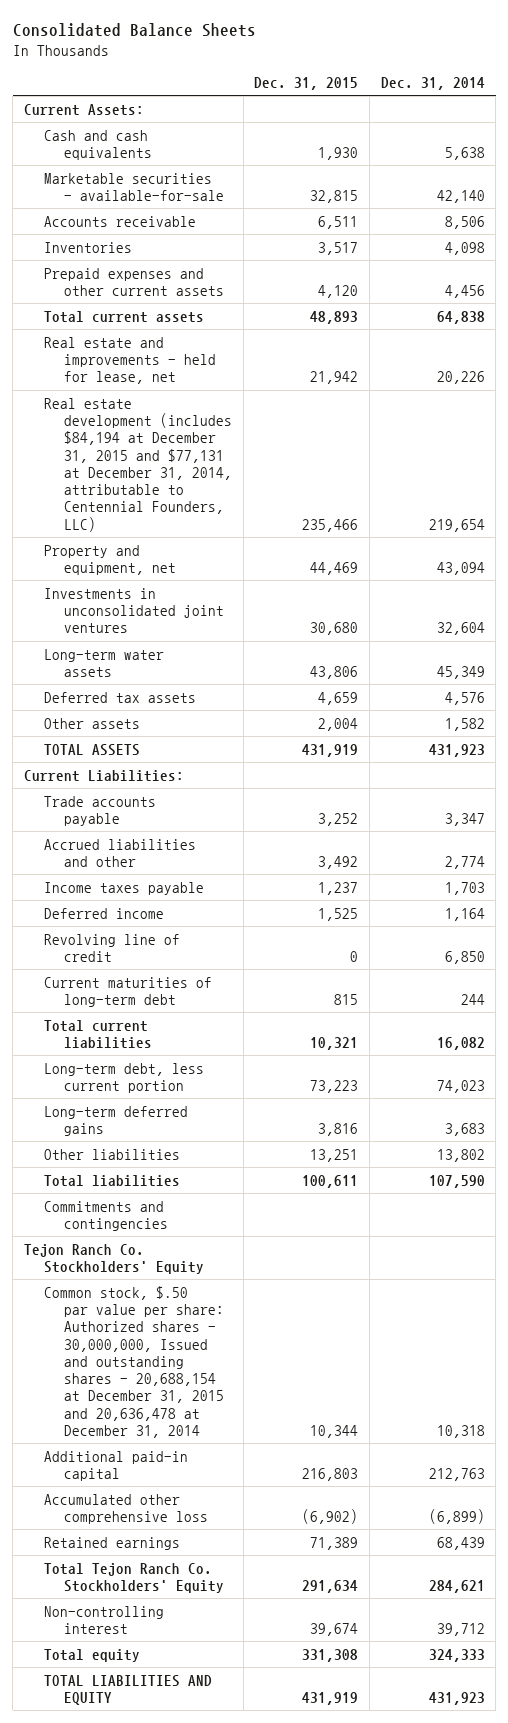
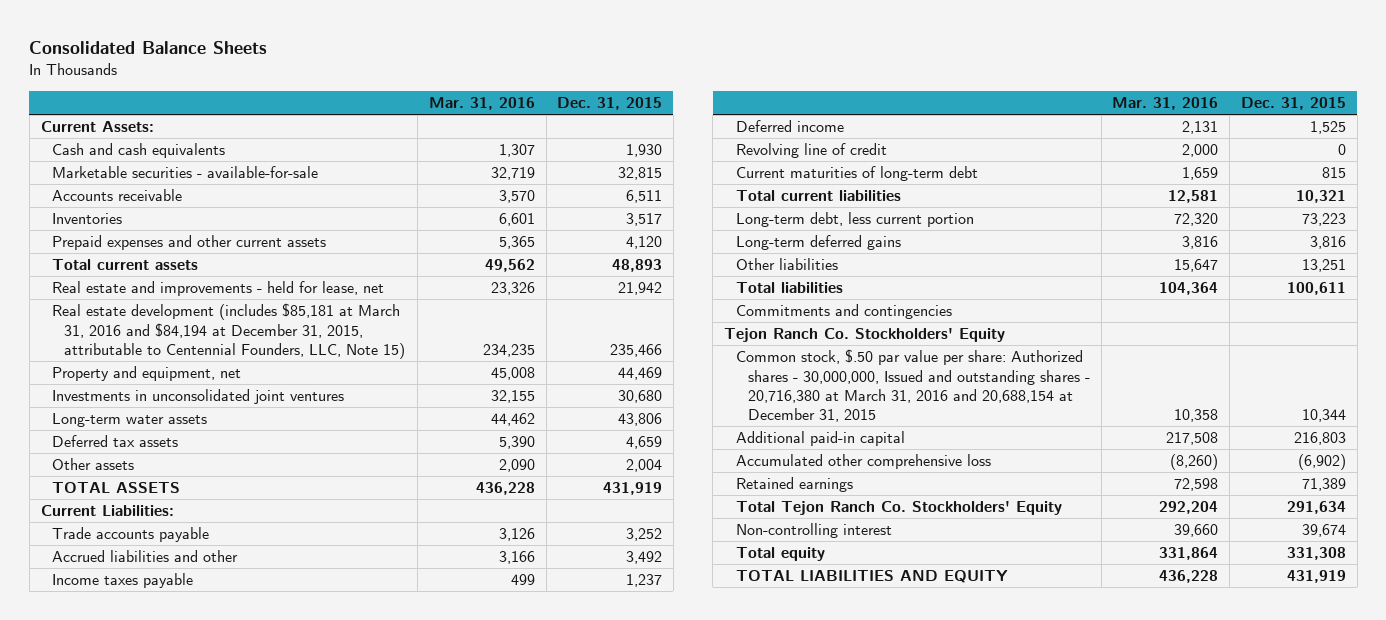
- | Dec. 31, 2015 | Dec. 31, 2014
+ | Mar. 31, 2016 | Dec. 31, 2015
- Real estate development (includes $84,194 at December 31, 2015 and $77,131 at December 31, 2014, attributable to Centennial Founders, LLC) | 235,466 | 219,654
+ Real estate development (includes $85,181 at March 31, 2016 and $84,194 at December 31, 2015, attributable to Centennial Founders, LLC, Note 15) | 234,235 | 235,466
- Common stock, $.50 par value per share: Authorized shares - 30,000,000, Issued and outstanding shares - 20,688,154 at December 31, 2015 and 20,636,478 at December 31, 2014 | 10,344 | 10,318
+ Common stock, $.50 par value per share: Authorized shares - 30,000,000, Issued and outstanding shares - 20,716,380 at March 31, 2016 and 20,688,154 at December 31, 2015 | 10,358 | 10,344

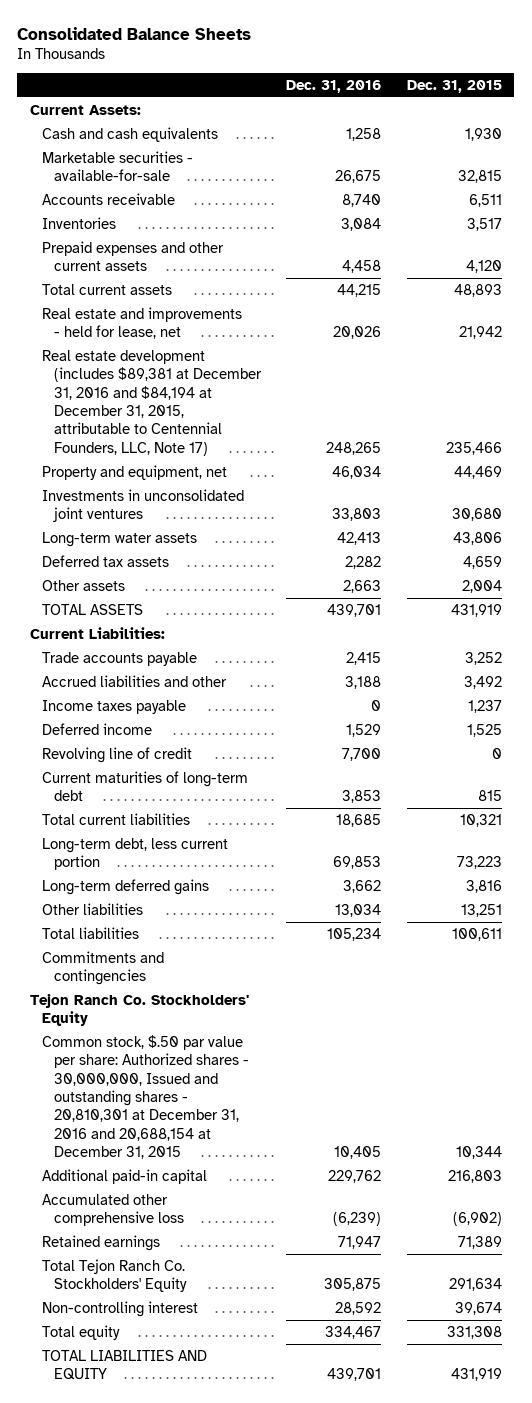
- | Mar. 31, 2016 | Dec. 31, 2015
+ | Dec. 31, 2016 | Dec. 31, 2015
- Real estate development (includes $85,181 at March 31, 2016 and $84,194 at December 31, 2015, attributable to Centennial Founders, LLC, Note 15) | 234,235 | 235,466
+ Real estate development (includes $89,381 at December 31, 2016 and $84,194 at December 31, 2015, attributable to Centennial Founders, LLC, Note 17) | 248,265 | 235,466
- Common stock, $.50 par value per share: Authorized shares - 30,000,000, Issued and outstanding shares - 20,716,380 at March 31, 2016 and 20,688,154 at December 31, 2015 | 10,358 | 10,344
+ Common stock, $.50 par value per share: Authorized shares - 30,000,000, Issued and outstanding shares - 20,810,301 at December 31, 2016 and 20,688,154 at December 31, 2015 | 10,405 | 10,344

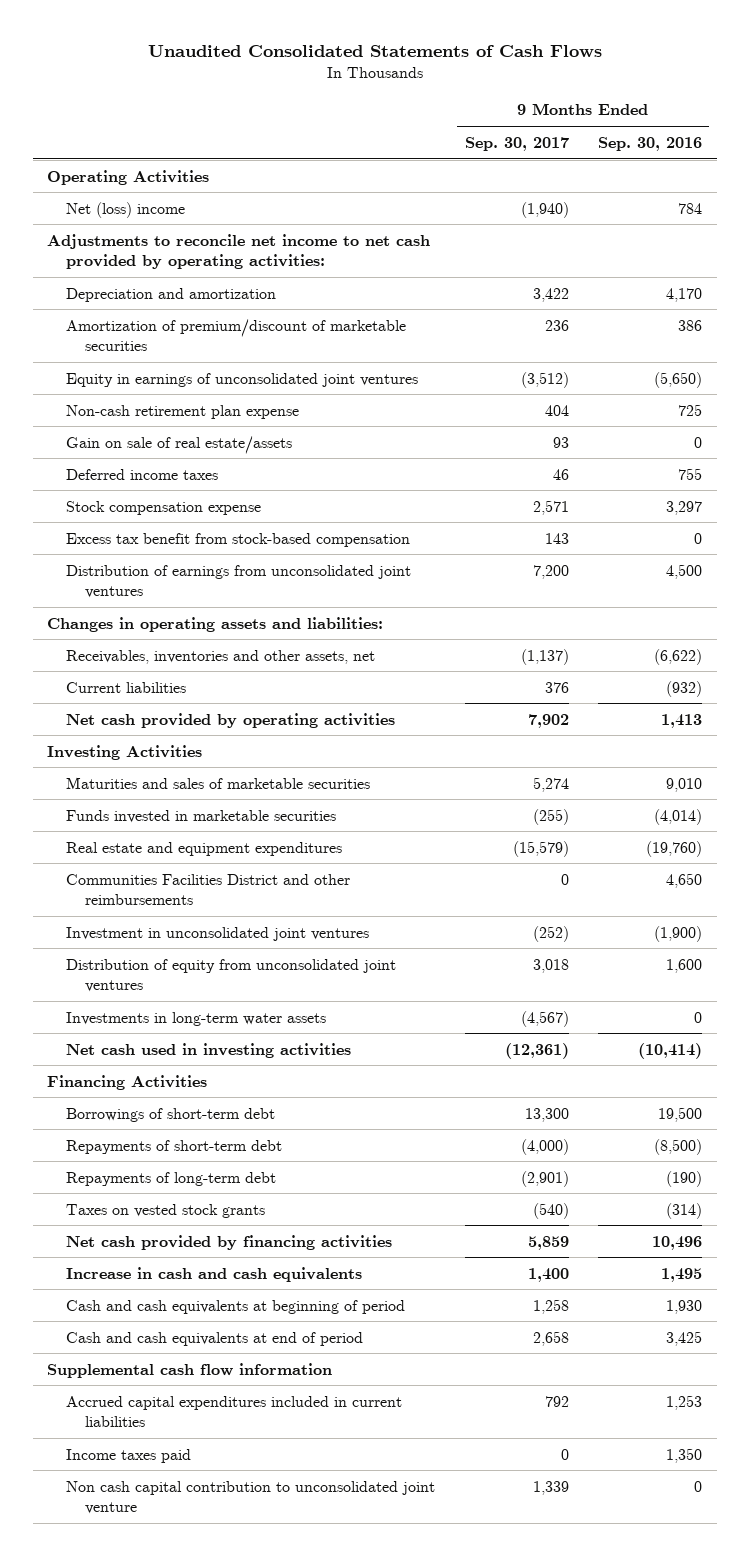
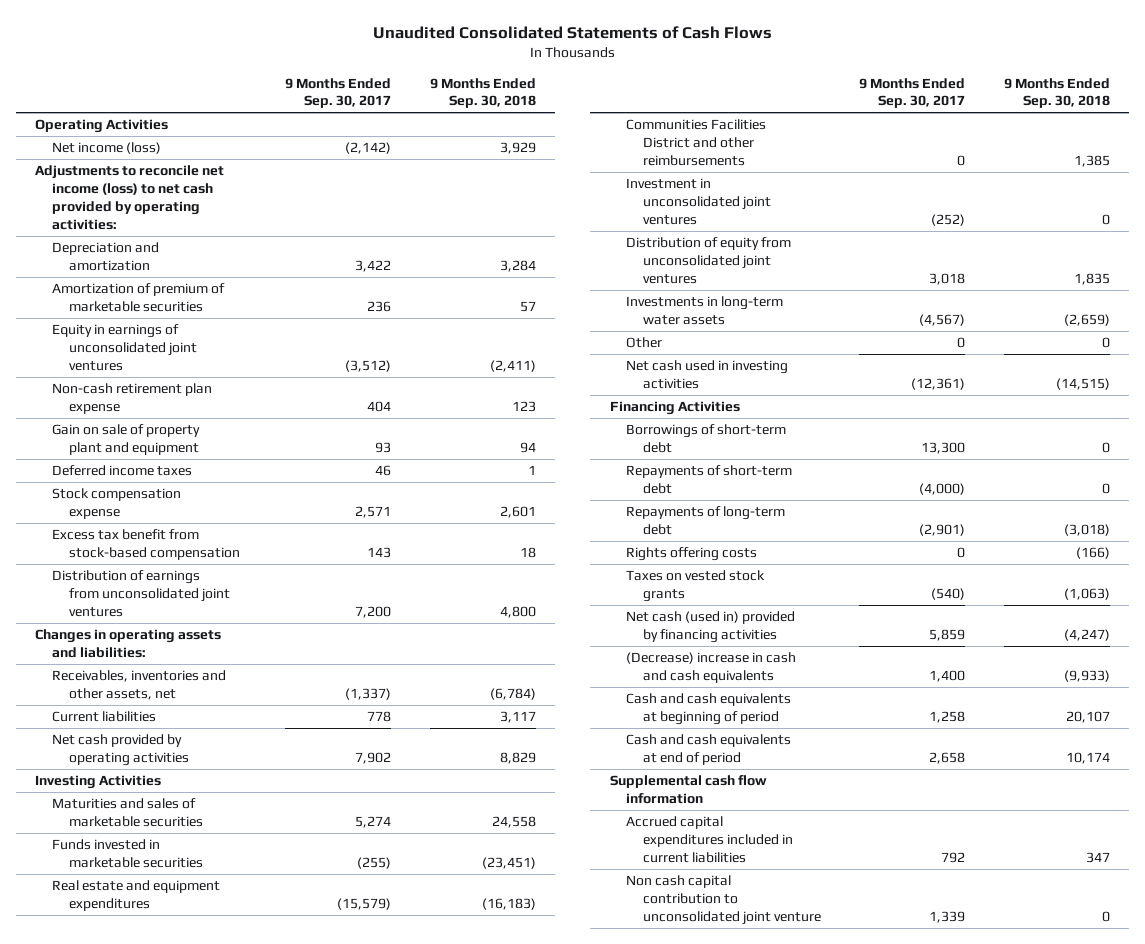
- | 9 Months Ended Sep. 30, 2017 | 9 Months Ended Sep. 30, 2016
+ | 9 Months Ended Sep. 30, 2017 | 9 Months Ended Sep. 30, 2018
- Net (loss) income | (1,940) | 784
- Adjustments to reconcile net income to net cash provided by operating activities:
+ Net income (loss) | (2,142) | 3,929
+ Adjustments to reconcile net income (loss) to net cash provided by operating activities:
- Amortization of premium/discount of marketable securities | 236 | 386
+ Amortization of premium of marketable securities | 236 | 57
- Gain on sale of real estate/assets | 93 | 0
+ Gain on sale of property plant and equipment | 93 | 94
- Receivables, inventories and other assets, net | (1,137) | (6,622)
- Current liabilities | 376 | (932)
+ Receivables, inventories and other assets, net | (1,337) | (6,784)
+ Current liabilities | 778 | 3,117
+ Other | 0 | 0
+ Rights offering costs | 0 | (166)
- Net cash provided by financing activities | 5,859 | 10,496
- Increase in cash and cash equivalents | 1,400 | 1,495
+ Net cash (used in) provided by financing activities | 5,859 | (4,247)
+ (Decrease) increase in cash and cash equivalents | 1,400 | (9,933)
- Income taxes paid | 0 | 1,350

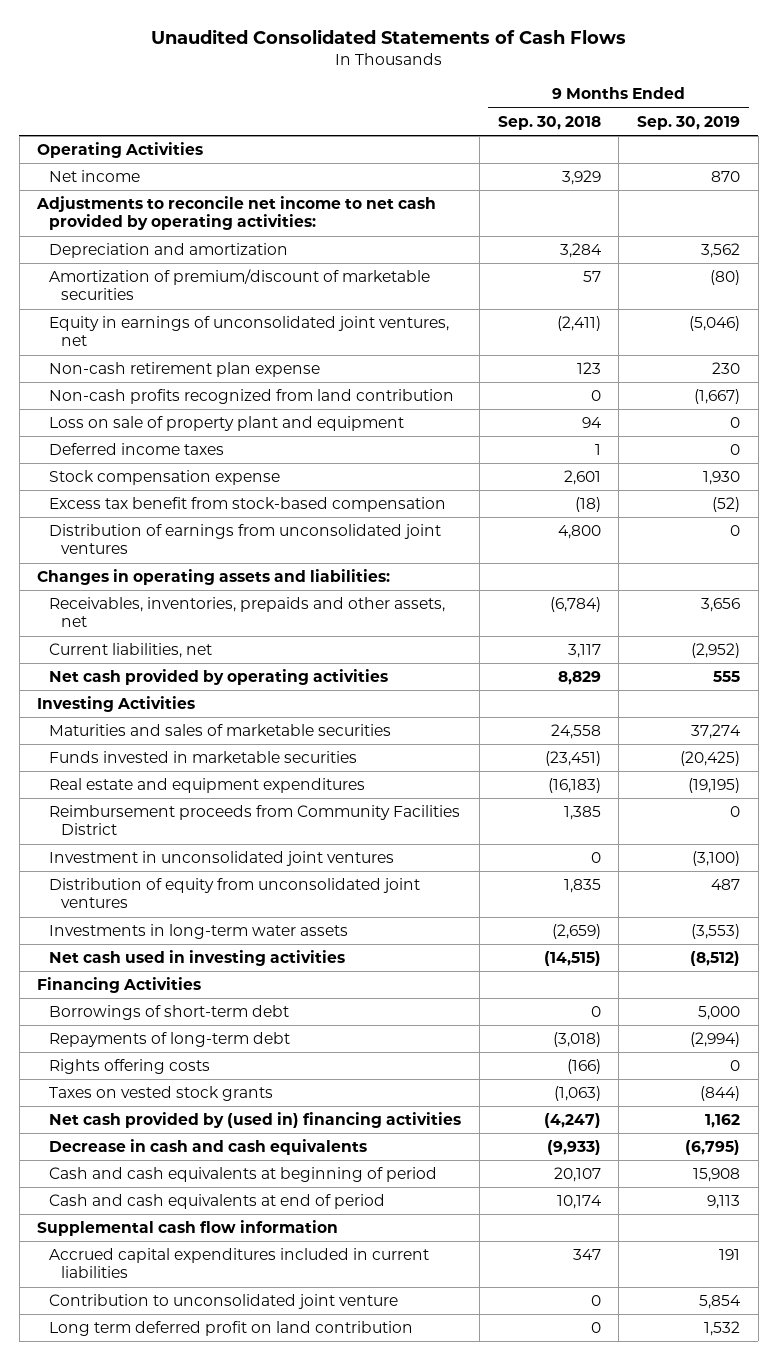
- | 9 Months Ended Sep. 30, 2017 | 9 Months Ended Sep. 30, 2018
+ | 9 Months Ended Sep. 30, 2018 | 9 Months Ended Sep. 30, 2019
- Net income (loss) | (2,142) | 3,929
- Adjustments to reconcile net income (loss) to net cash provided by operating activities:
+ Net income | 3,929 | 870
+ Adjustments to reconcile net income to net cash provided by operating activities:
- Amortization of premium of marketable securities | 236 | 57
- Equity in earnings of unconsolidated joint ventures | (3,512) | (2,411)
+ Amortization of premium/discount of marketable securities | 57 | (80)
+ Equity in earnings of unconsolidated joint ventures, net | (2,411) | (5,046)
- Gain on sale of property plant and equipment | 93 | 94
+ Non-cash profits recognized from land contribution | 0 | (1,667)
+ Loss on sale of property plant and equipment | 94 | 0
- Excess tax benefit from stock-based compensation | 143 | 18
+ Excess tax benefit from stock-based compensation | (18) | (52)
- Receivables, inventories and other assets, net | (1,337) | (6,784)
- Current liabilities | 778 | 3,117
+ Receivables, inventories, prepaids and other assets, net | (6,784) | 3,656
+ Current liabilities, net | 3,117 | (2,952)
- Communities Facilities District and other reimbursements | 0 | 1,385
+ Reimbursement proceeds from Community Facilities District | 1,385 | 0
- Other | 0 | 0
- Repayments of short-term debt | (4,000) | 0
- Net cash (used in) provided by financing activities | 5,859 | (4,247)
- (Decrease) increase in cash and cash equivalents | 1,400 | (9,933)
+ Net cash provided by (used in) financing activities | (4,247) | 1,162
+ Decrease in cash and cash equivalents | (9,933) | (6,795)
- Non cash capital contribution to unconsolidated joint venture | 1,339 | 0
+ Contribution to unconsolidated joint venture | 0 | 5,854
+ Long term deferred profit on land contribution | 0 | 1,532

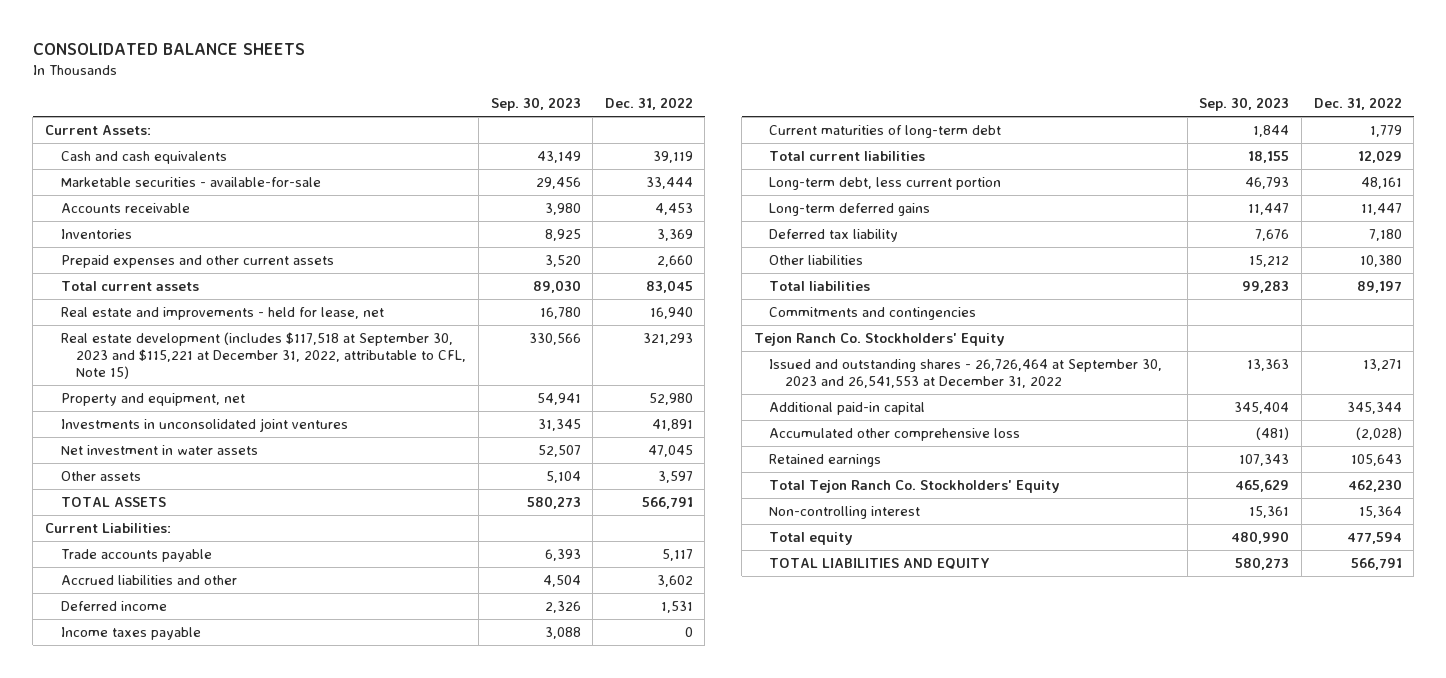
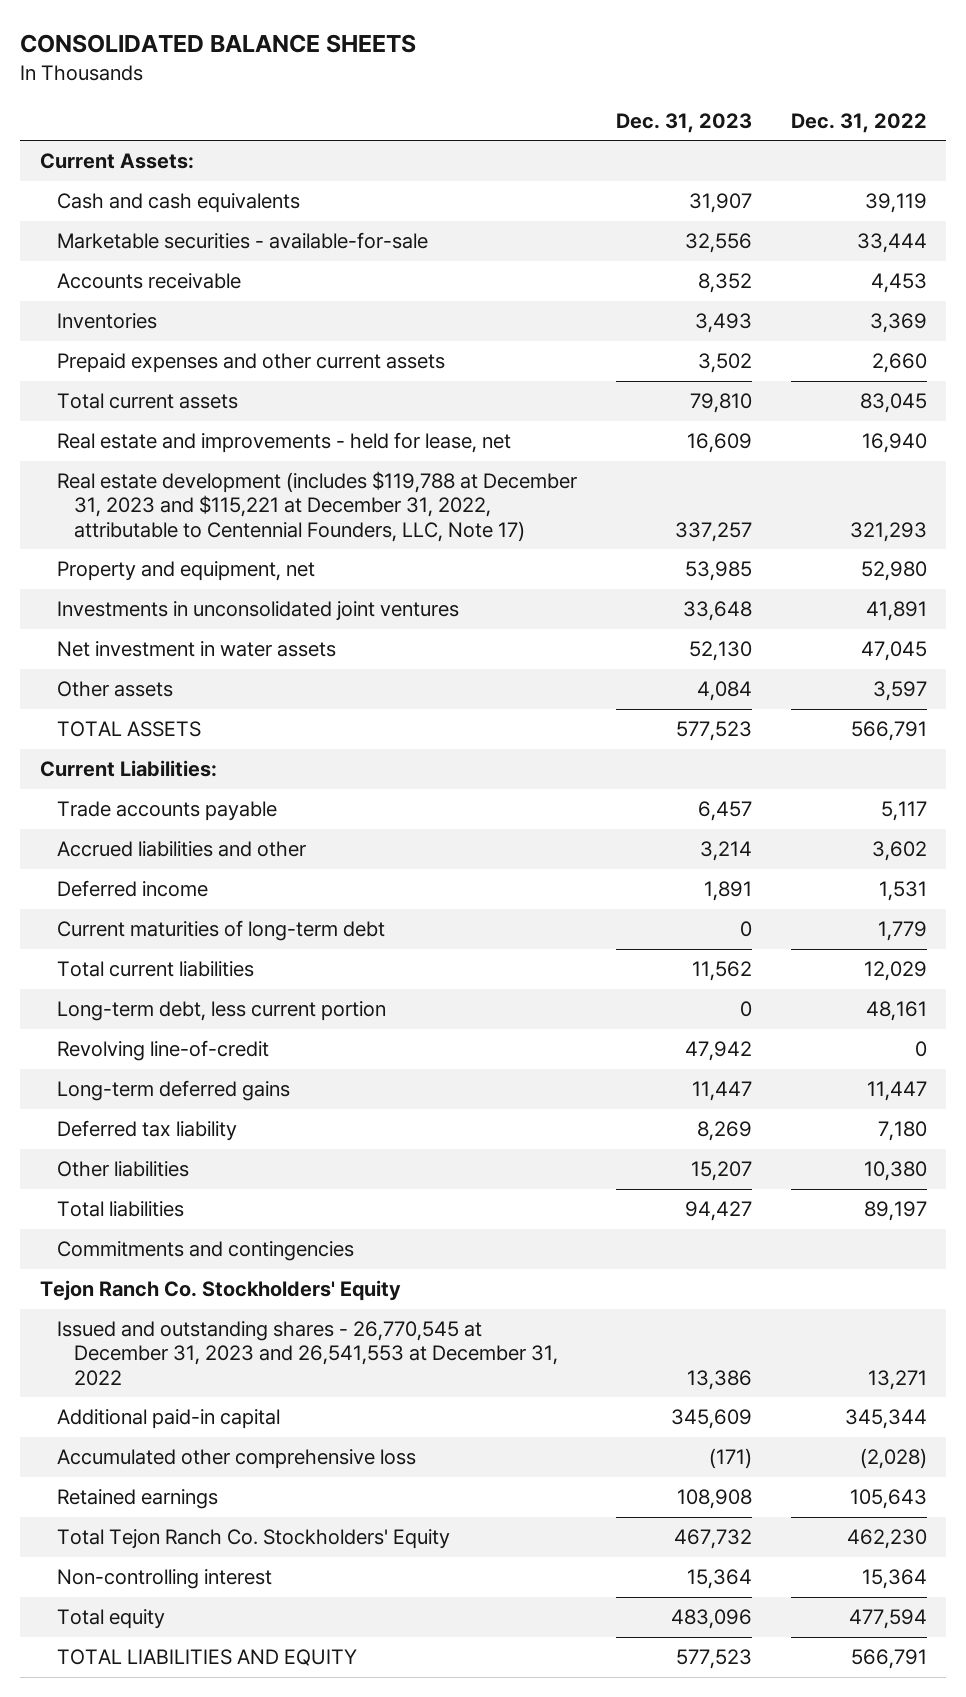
- | Sep. 30, 2023 | Dec. 31, 2022
+ | Dec. 31, 2023 | Dec. 31, 2022
- Real estate development (includes $117,518 at September 30, 2023 and $115,221 at December 31, 2022, attributable to CFL, Note 15) | 330,566 | 321,293
+ Real estate development (includes $119,788 at December 31, 2023 and $115,221 at December 31, 2022, attributable to Centennial Founders, LLC, Note 17) | 337,257 | 321,293
- Income taxes payable | 3,088 | 0
+ Revolving line-of-credit | 47,942 | 0
- Issued and outstanding shares - 26,726,464 at September 30, 2023 and 26,541,553 at December 31, 2022 | 13,363 | 13,271
+ Issued and outstanding shares - 26,770,545 at December 31, 2023 and 26,541,553 at December 31, 2022 | 13,386 | 13,271

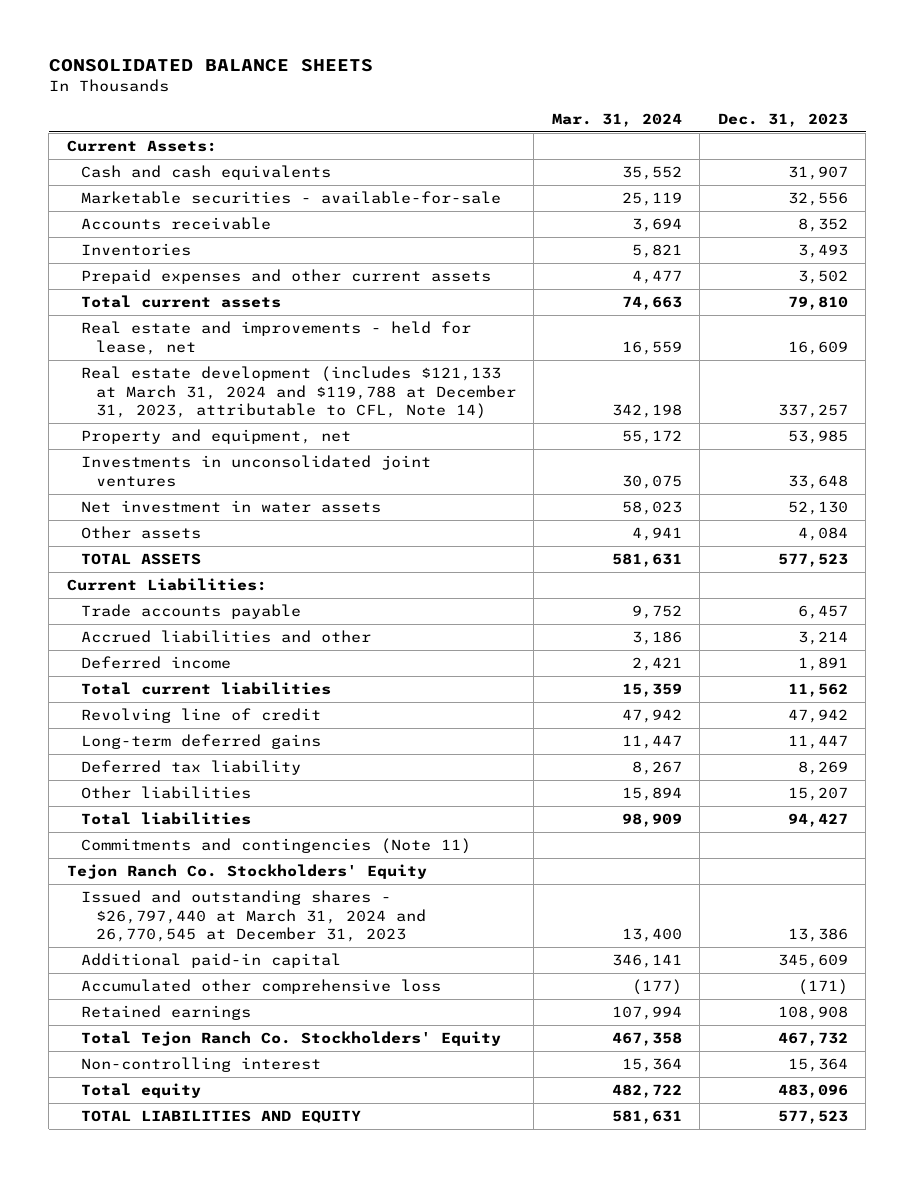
- | Dec. 31, 2023 | Dec. 31, 2022
+ | Mar. 31, 2024 | Dec. 31, 2023
- Real estate development (includes $119,788 at December 31, 2023 and $115,221 at December 31, 2022, attributable to Centennial Founders, LLC, Note 17) | 337,257 | 321,293
+ Real estate development (includes $121,133 at March 31, 2024 and $119,788 at December 31, 2023, attributable to CFL, Note 14) | 342,198 | 337,257
- Current maturities of long-term debt | 0 | 1,779
- Long-term debt, less current portion | 0 | 48,161
- Revolving line-of-credit | 47,942 | 0
+ Revolving line of credit | 47,942 | 47,942
- Commitments and contingencies
+ Commitments and contingencies (Note 11)
- Issued and outstanding shares - 26,770,545 at December 31, 2023 and 26,541,553 at December 31, 2022 | 13,386 | 13,271
+ Issued and outstanding shares - $26,797,440 at March 31, 2024 and 26,770,545 at December 31, 2023 | 13,400 | 13,386

